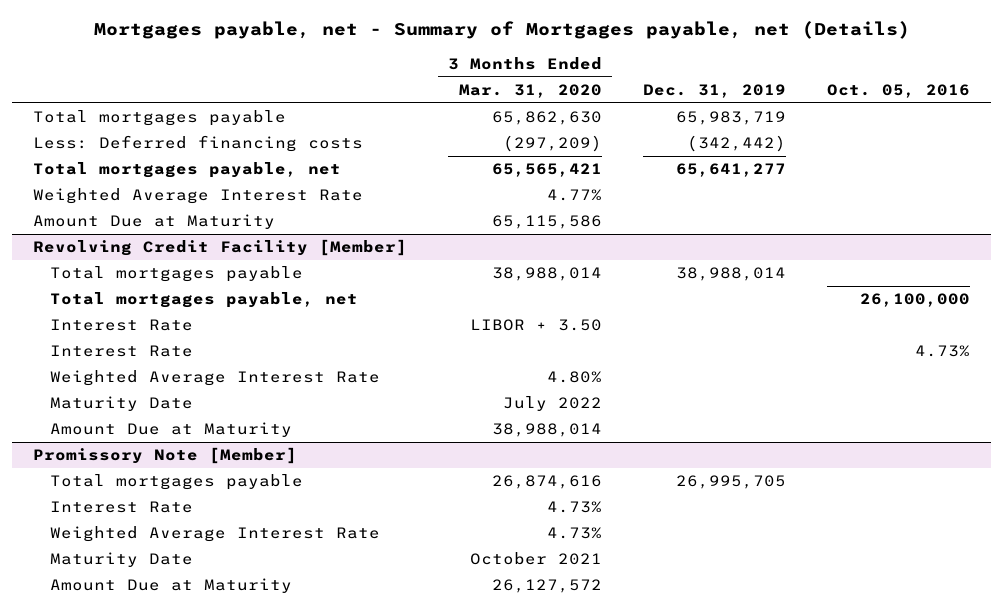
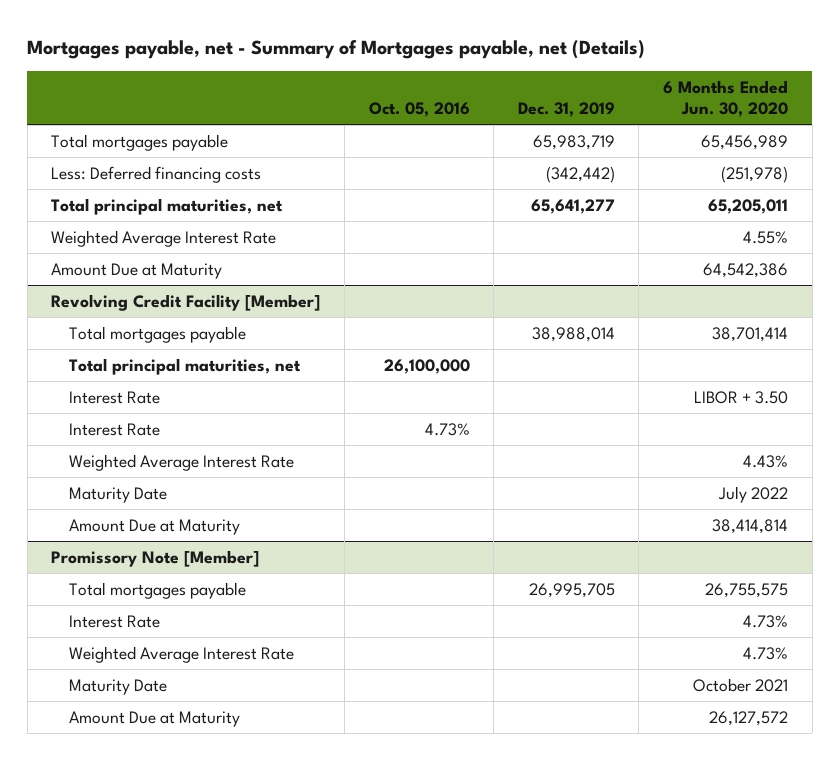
- | 3 Months Ended Mar. 31, 2020 | Dec. 31, 2019 | Oct. 05, 2016
+ | Oct. 05, 2016 | Dec. 31, 2019 | 6 Months Ended Jun. 30, 2020
- Total mortgages payable, net | 65,565,421 | 65,641,277 |
+ Total principal maturities, net | | 65,641,277 | 65,205,011
@ Revolving Credit Facility [Member]
- Total mortgages payable, net | | | 26,100,000
+ Total principal maturities, net | 26,100,000 | |

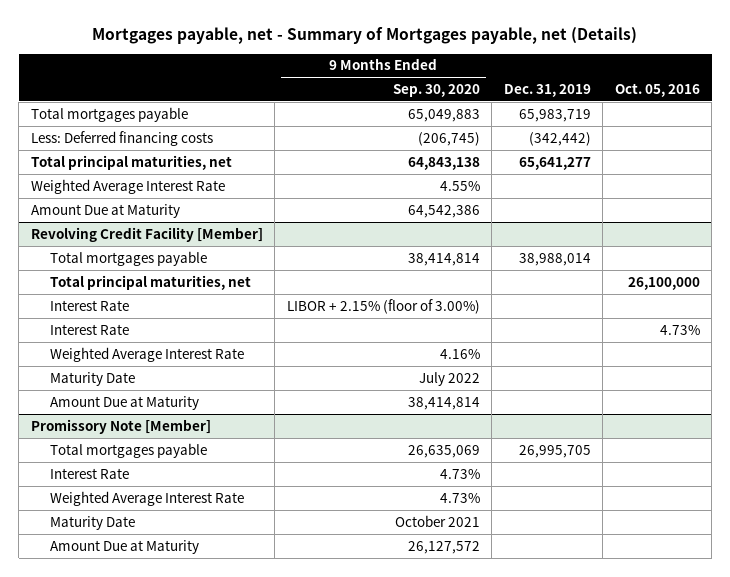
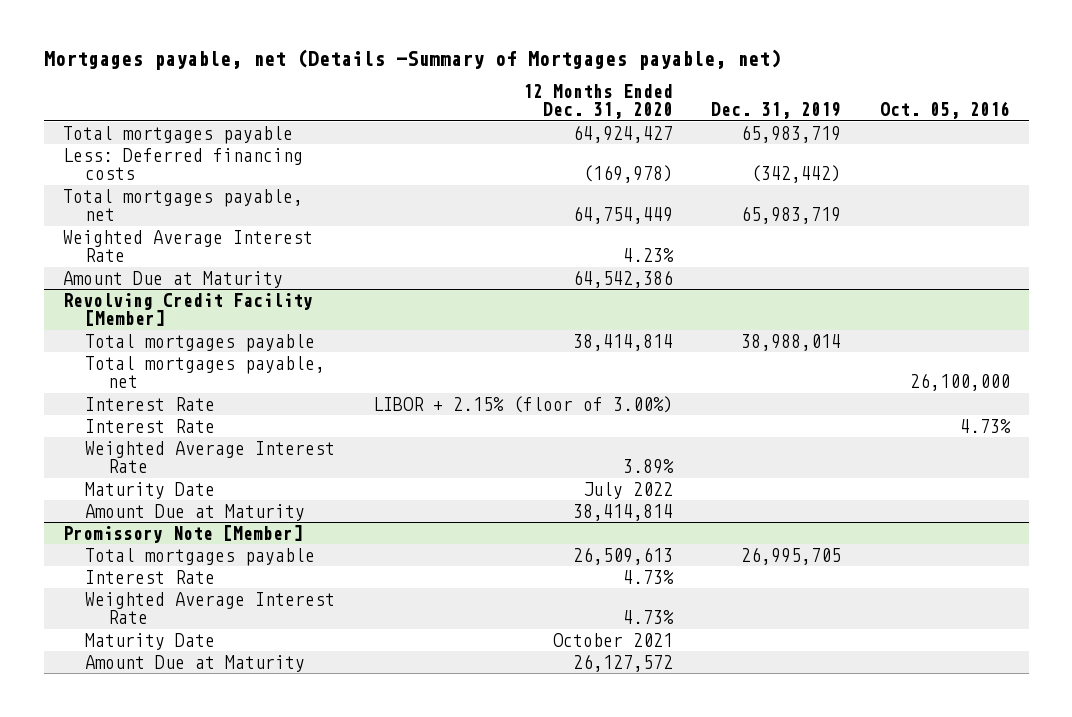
- Mortgages payable, net - Summary of Mortgages payable, net (Details)
+ Mortgages payable, net (Details -Summary of Mortgages payable, net)
- | 9 Months Ended Sep. 30, 2020 | Dec. 31, 2019 | Oct. 05, 2016
+ | 12 Months Ended Dec. 31, 2020 | Dec. 31, 2019 | Oct. 05, 2016
- Total principal maturities, net | 64,843,138 | 65,641,277 |
+ Total mortgages payable, net | 64,754,449 | 65,983,719 |
@ Revolving Credit Facility [Member]
- Total principal maturities, net | | | 26,100,000
+ Total mortgages payable, net | | | 26,100,000

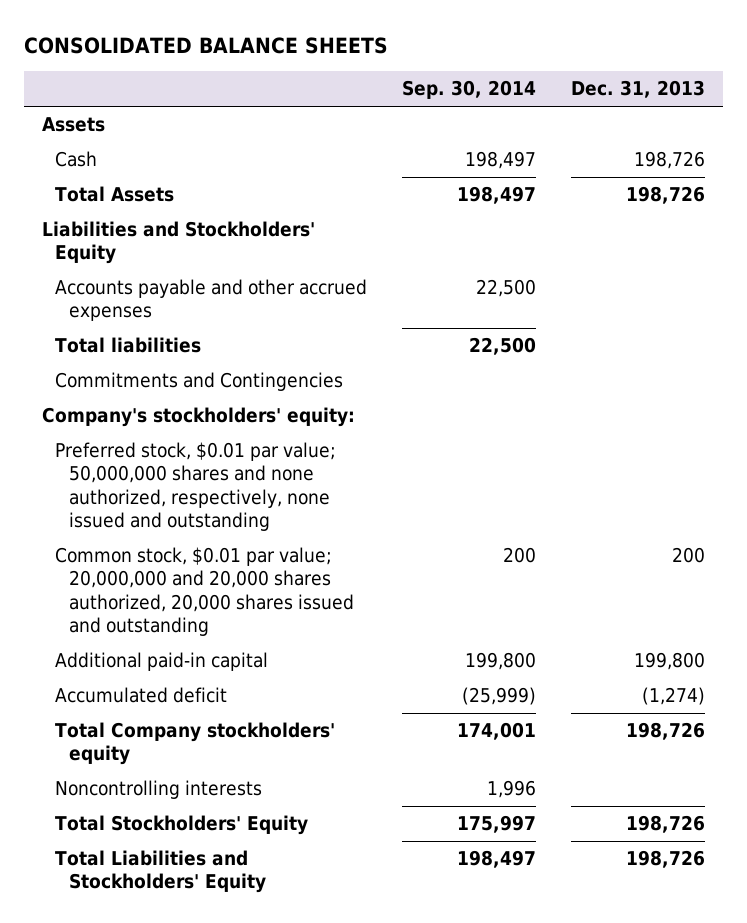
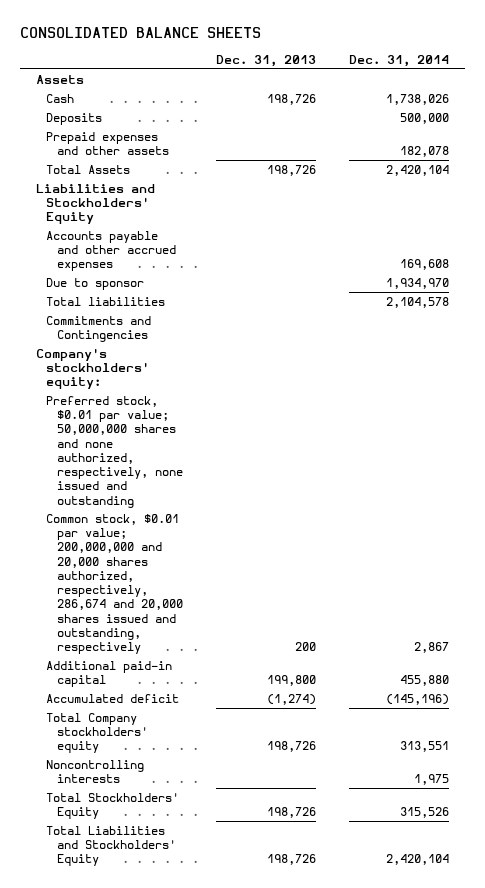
- | Sep. 30, 2014 | Dec. 31, 2013
+ | Dec. 31, 2013 | Dec. 31, 2014
+ Deposits | | 500,000
+ Prepaid expenses and other assets | | 182,078
+ Due to sponsor | | 1,934,970
- Common stock, $0.01 par value; 20,000,000 and 20,000 shares authorized, 20,000 shares issued and outstanding | 200 | 200
+ Common stock, $0.01 par value; 200,000,000 and 20,000 shares authorized, respectively, 286,674 and 20,000 shares issued and outstanding, respectively | 200 | 2,867

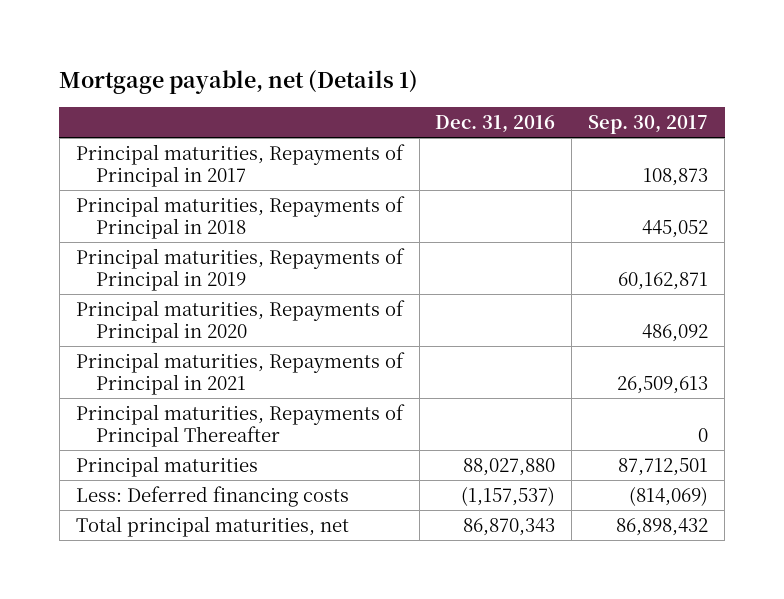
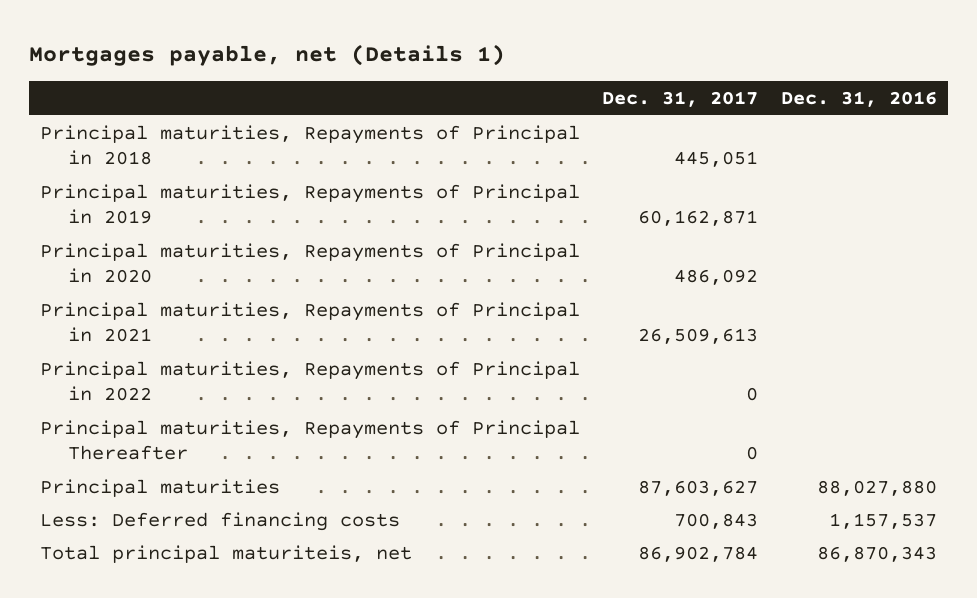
- Mortgage payable, net (Details 1)
+ Mortgages payable, net (Details 1)
- | Dec. 31, 2016 | Sep. 30, 2017
+ | Dec. 31, 2017 | Dec. 31, 2016
- Principal maturities, Repayments of Principal in 2017 | | 108,873
+ Principal maturities, Repayments of Principal in 2022 | 0 |
- Less: Deferred financing costs | (1,157,537) | (814,069)
- Total principal maturities, net | 86,870,343 | 86,898,432
+ Less: Deferred financing costs | 700,843 | 1,157,537
+ Total principal maturiteis, net | 86,902,784 | 86,870,343

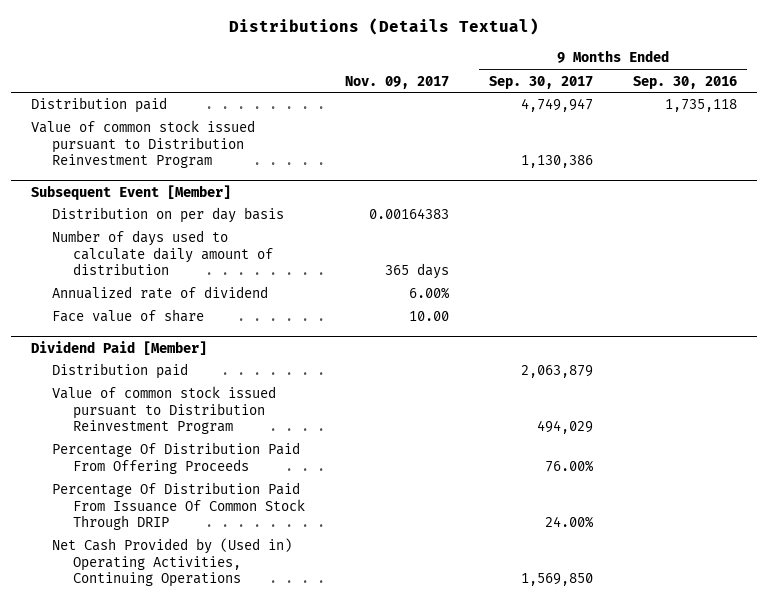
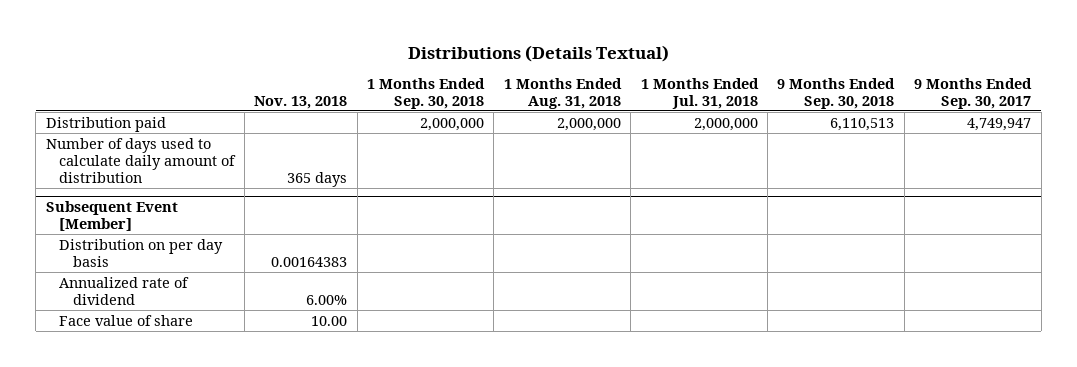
- | Nov. 09, 2017 | 9 Months Ended Sep. 30, 2017 | 9 Months Ended Sep. 30, 2016
+ | Nov. 13, 2018 | 1 Months Ended Sep. 30, 2018 | 1 Months Ended Aug. 31, 2018 | 1 Months Ended Jul. 31, 2018 | 9 Months Ended Sep. 30, 2018 | 9 Months Ended Sep. 30, 2017
- Value of common stock issued pursuant to Distribution Reinvestment Program | | 1,130,386 |
+ Number of days used to calculate daily amount of distribution | 365 days | | | | |
@ Subsequent Event [Member]
- Number of days used to calculate daily amount of distribution | 365 days | |
- Dividend Paid [Member]
- Distribution paid | | 2,063,879 |
- Value of common stock issued pursuant to Distribution Reinvestment Program | | 494,029 |
- Percentage Of Distribution Paid From Offering Proceeds | | 76.00% |
- Percentage Of Distribution Paid From Issuance Of Common Stock Through DRIP | | 24.00% |
- Net Cash Provided by (Used in) Operating Activities, Continuing Operations | | 1,569,850 |

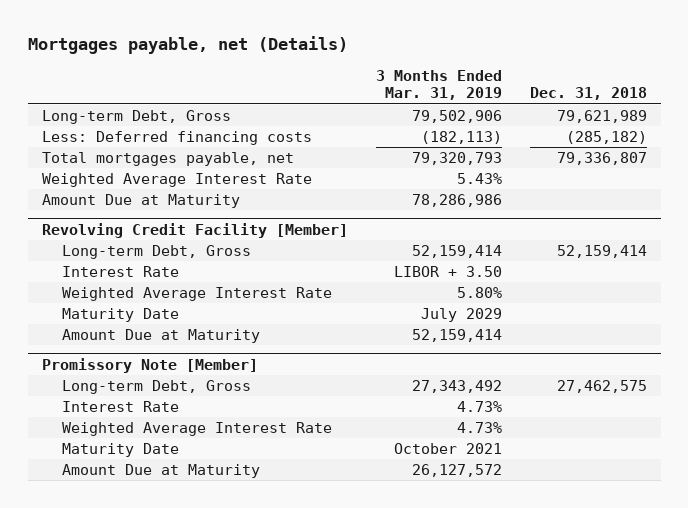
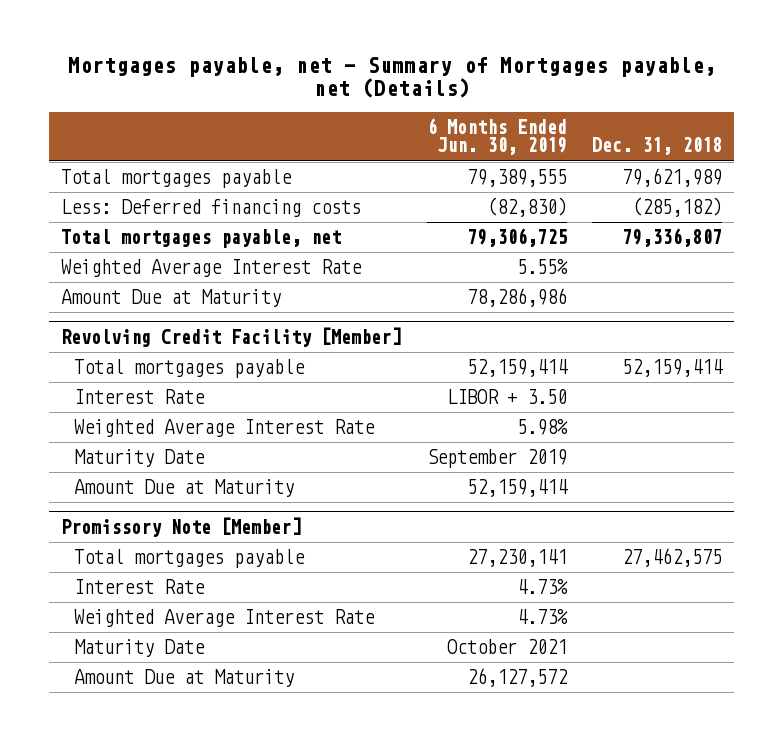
- Mortgages payable, net (Details)
+ Mortgages payable, net - Summary of Mortgages payable, net (Details)
- | 3 Months Ended Mar. 31, 2019 | Dec. 31, 2018
+ | 6 Months Ended Jun. 30, 2019 | Dec. 31, 2018
- Long-term Debt, Gross | 79,502,906 | 79,621,989
+ Total mortgages payable | 79,389,555 | 79,621,989
@ Revolving Credit Facility [Member]
- Long-term Debt, Gross | 52,159,414 | 52,159,414
+ Total mortgages payable | 52,159,414 | 52,159,414
@ Promissory Note [Member]
- Long-term Debt, Gross | 27,343,492 | 27,462,575
+ Total mortgages payable | 27,230,141 | 27,462,575

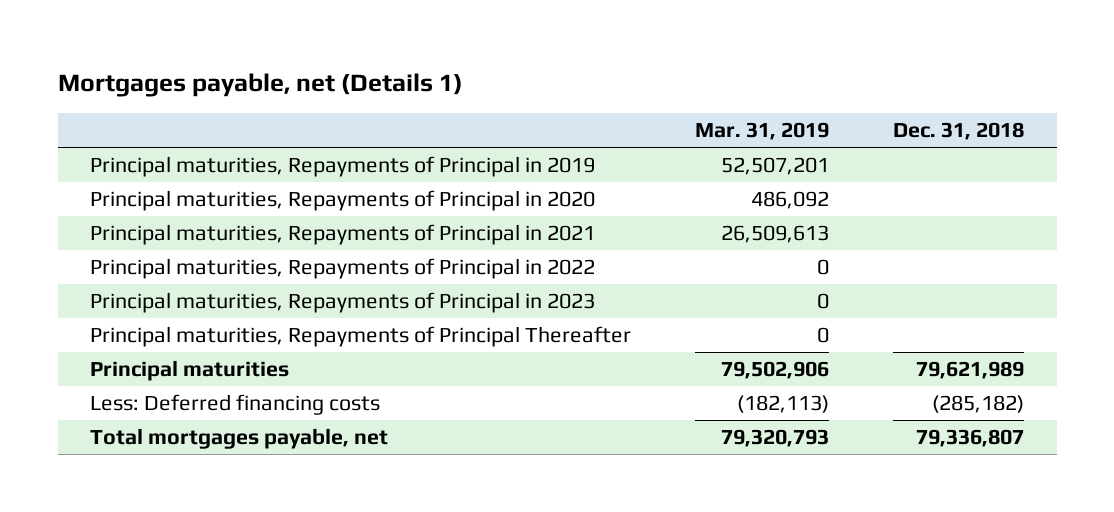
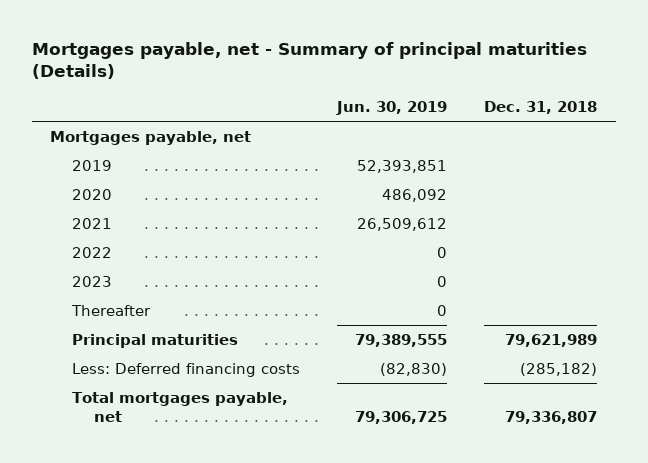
- Mortgages payable, net (Details 1)
+ Mortgages payable, net - Summary of principal maturities (Details)
- | Mar. 31, 2019 | Dec. 31, 2018
+ | Jun. 30, 2019 | Dec. 31, 2018
- Principal maturities, Repayments of Principal in 2019 | 52,507,201 |
- Principal maturities, Repayments of Principal in 2020 | 486,092 |
- Principal maturities, Repayments of Principal in 2021 | 26,509,613 |
- Principal maturities, Repayments of Principal in 2022 | 0 |
- Principal maturities, Repayments of Principal in 2023 | 0 |
- Principal maturities, Repayments of Principal Thereafter | 0 |
+ Mortgages payable, net
+ 2019 | 52,393,851 |
+ 2020 | 486,092 |
+ 2021 | 26,509,612 |
+ 2022 | 0 |
+ 2023 | 0 |
+ Thereafter | 0 |

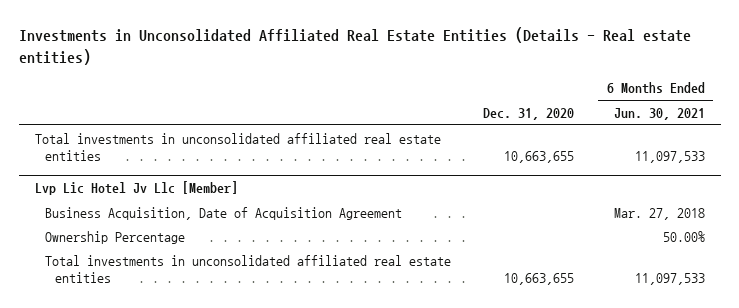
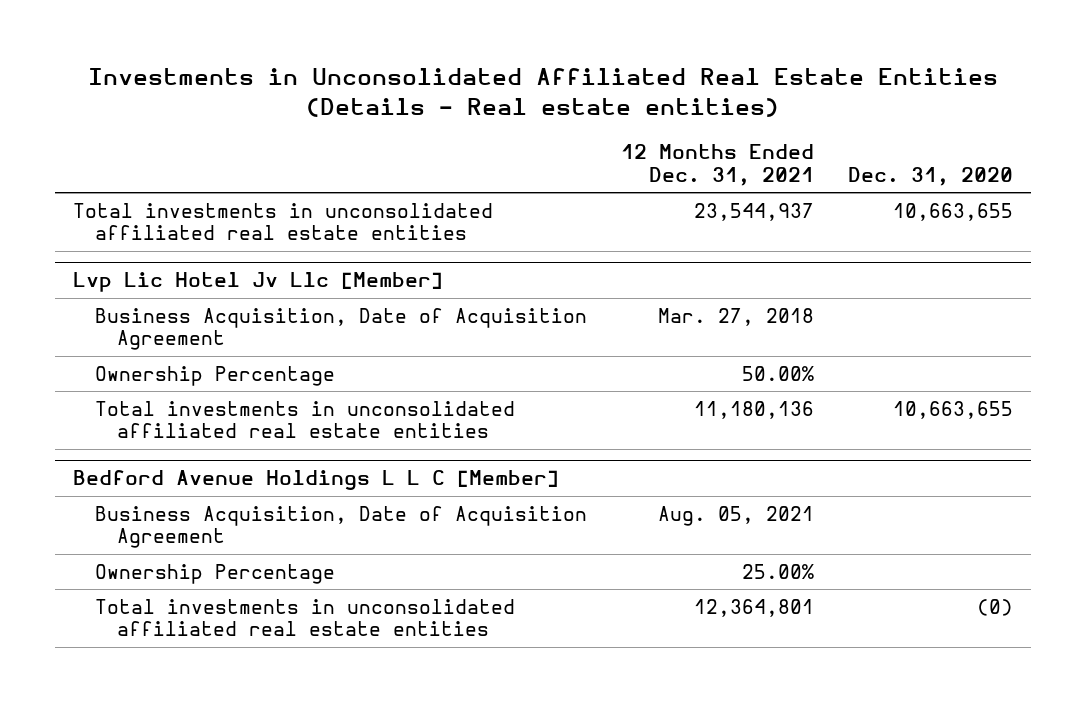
- | Dec. 31, 2020 | 6 Months Ended Jun. 30, 2021
+ | 12 Months Ended Dec. 31, 2021 | Dec. 31, 2020
+ Bedford Avenue Holdings L L C [Member]
+ Business Acquisition, Date of Acquisition Agreement | Aug. 05, 2021 |
+ Ownership Percentage | 25.00% |
+ Total investments in unconsolidated affiliated real estate entities | 12,364,801 | (0)

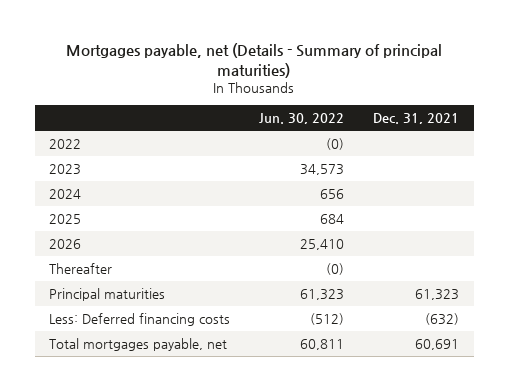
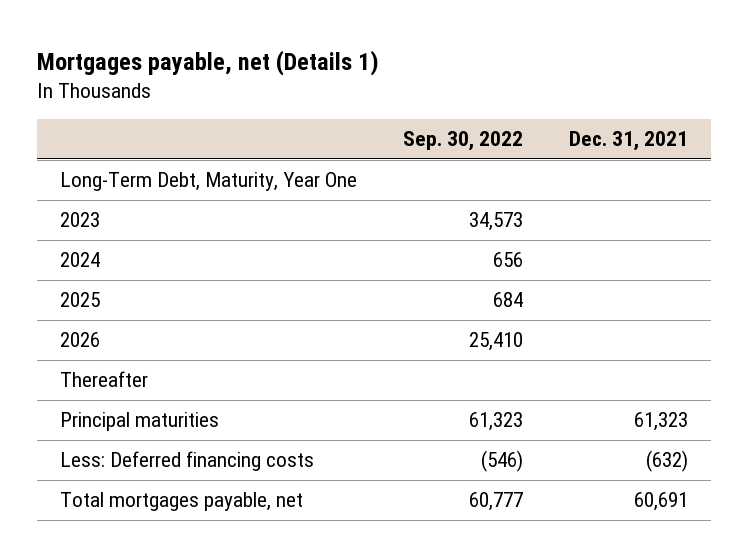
- Mortgages payable, net (Details - Summary of principal maturities)
+ Mortgages payable, net (Details 1)
- | Jun. 30, 2022 | Dec. 31, 2021
+ | Sep. 30, 2022 | Dec. 31, 2021
- 2022 | (0) |
+ Long-Term Debt, Maturity, Year One

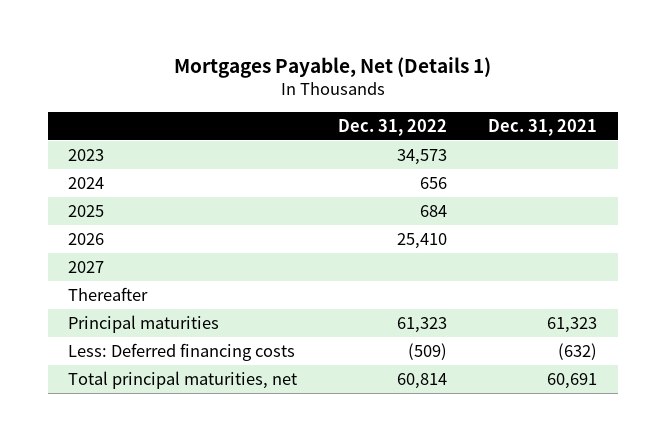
- Mortgages payable, net (Details 1)
+ Mortgages Payable, Net (Details 1)
- | Sep. 30, 2022 | Dec. 31, 2021
+ | Dec. 31, 2022 | Dec. 31, 2021
- Long-Term Debt, Maturity, Year One
+ 2027
- Total mortgages payable, net | 60,777 | 60,691
+ Total principal maturities, net | 60,814 | 60,691

